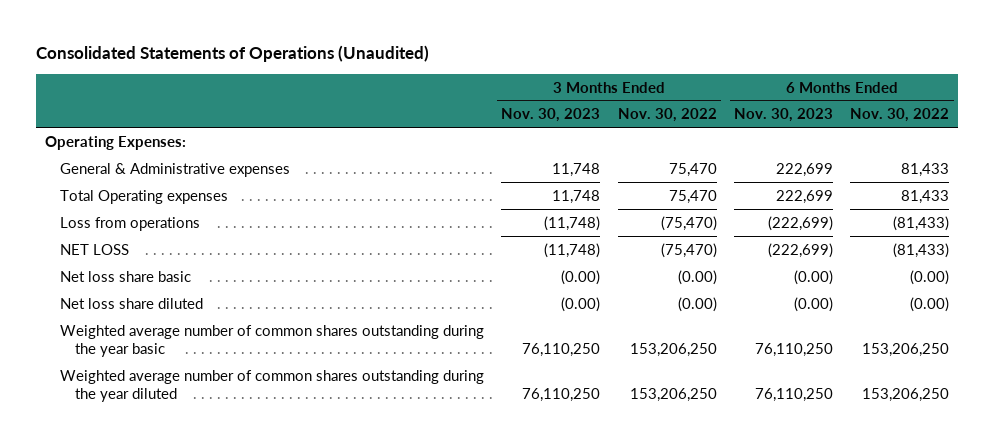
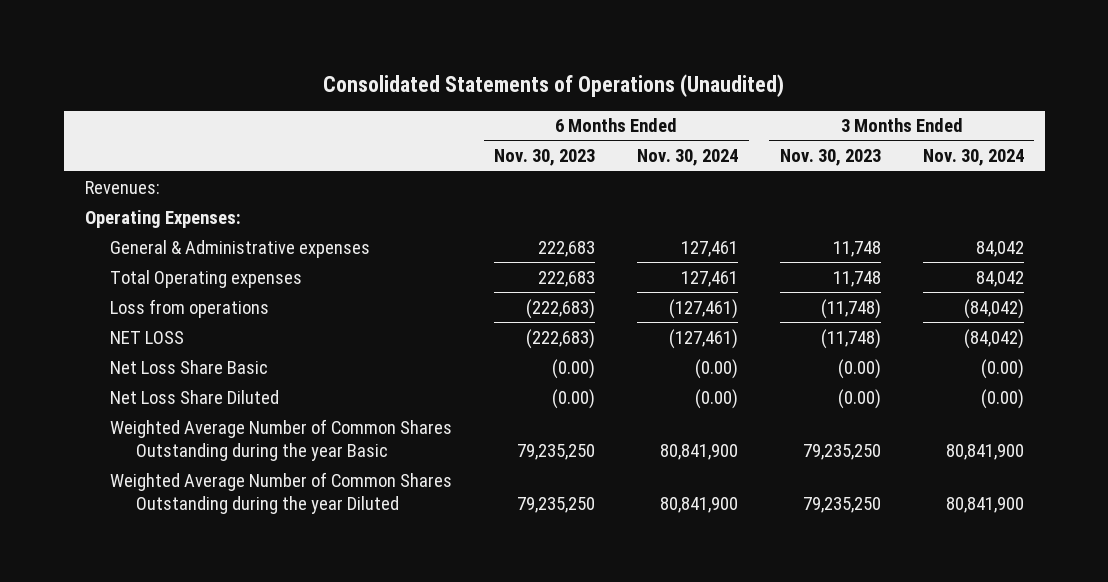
- | 3 Months Ended Nov. 30, 2023 | 3 Months Ended Nov. 30, 2022 | 6 Months Ended Nov. 30, 2023 | 6 Months Ended Nov. 30, 2022
+ | 6 Months Ended Nov. 30, 2023 | 6 Months Ended Nov. 30, 2024 | 3 Months Ended Nov. 30, 2023 | 3 Months Ended Nov. 30, 2024
+ Revenues:
- General & Administrative expenses | 11,748 | 75,470 | 222,699 | 81,433
- Total Operating expenses | 11,748 | 75,470 | 222,699 | 81,433
- Loss from operations | (11,748) | (75,470) | (222,699) | (81,433)
- NET LOSS | (11,748) | (75,470) | (222,699) | (81,433)
- Net loss share basic | (0.00) | (0.00) | (0.00) | (0.00)
- Net loss share diluted | (0.00) | (0.00) | (0.00) | (0.00)
- Weighted average number of common shares outstanding during the year basic | 76,110,250 | 153,206,250 | 76,110,250 | 153,206,250
- Weighted average number of common shares outstanding during the year diluted | 76,110,250 | 153,206,250 | 76,110,250 | 153,206,250
+ General & Administrative expenses | 222,683 | 127,461 | 11,748 | 84,042
+ Total Operating expenses | 222,683 | 127,461 | 11,748 | 84,042
+ Loss from operations | (222,683) | (127,461) | (11,748) | (84,042)
+ NET LOSS | (222,683) | (127,461) | (11,748) | (84,042)
+ Net Loss Share Basic | (0.00) | (0.00) | (0.00) | (0.00)
+ Net Loss Share Diluted | (0.00) | (0.00) | (0.00) | (0.00)
+ Weighted Average Number of Common Shares Outstanding during the year Basic | 79,235,250 | 80,841,900 | 79,235,250 | 80,841,900
+ Weighted Average Number of Common Shares Outstanding during the year Diluted | 79,235,250 | 80,841,900 | 79,235,250 | 80,841,900

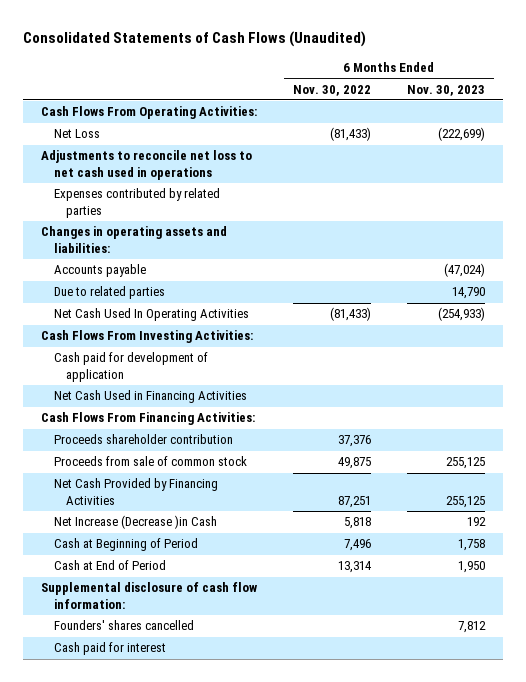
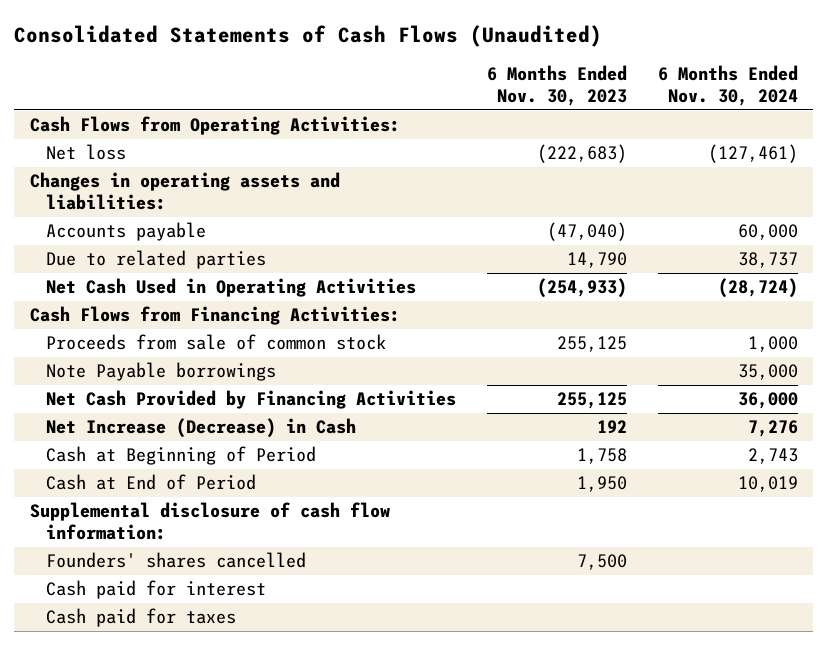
- | 6 Months Ended Nov. 30, 2022 | 6 Months Ended Nov. 30, 2023
+ | 6 Months Ended Nov. 30, 2023 | 6 Months Ended Nov. 30, 2024
- Cash Flows From Operating Activities:
- Net Loss | (81,433) | (222,699)
- Adjustments to reconcile net loss to net cash used in operations
- Expenses contributed by related parties
+ Cash Flows from Operating Activities:
+ Net loss | (222,683) | (127,461)
- Accounts payable | | (47,024)
+ Accounts payable | (47,040) | 60,000
- Net Cash Used In Operating Activities | (81,433) | (254,933)
- Cash Flows From Investing Activities:
- Cash paid for development of application
- Net Cash Used in Financing Activities
- Cash Flows From Financing Activities:
- Proceeds shareholder contribution | 37,376 |
+ Net Cash Used in Operating Activities | (254,933) | (28,724)
+ Cash Flows from Financing Activities:
+ Note Payable borrowings | | 35,000
- Net Increase (Decrease )in Cash | 5,818 | 192
+ Net Increase (Decrease) in Cash | 192 | 7,276
- Founders' shares cancelled | | 7,812
+ Founders' shares cancelled | 7,500 |
+ Cash paid for taxes

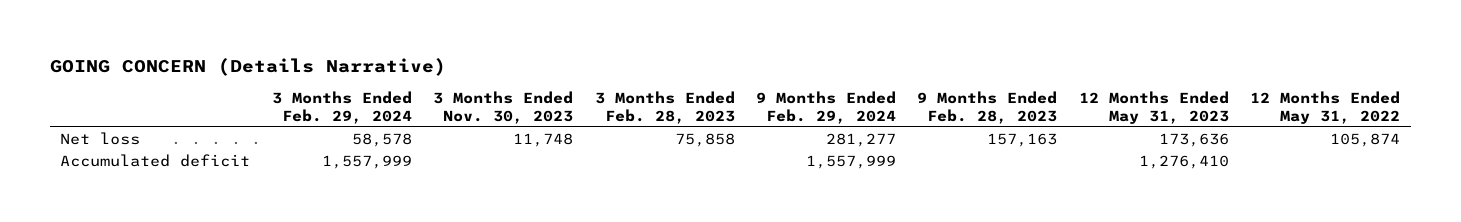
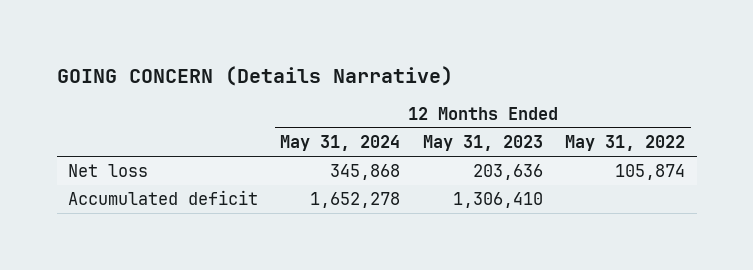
- | 3 Months Ended Feb. 29, 2024 | 3 Months Ended Nov. 30, 2023 | 3 Months Ended Feb. 28, 2023 | 9 Months Ended Feb. 29, 2024 | 9 Months Ended Feb. 28, 2023 | 12 Months Ended May 31, 2023 | 12 Months Ended May 31, 2022
+ | 12 Months Ended May 31, 2024 | 12 Months Ended May 31, 2023 | 12 Months Ended May 31, 2022
- Net loss | 58,578 | 11,748 | 75,858 | 281,277 | 157,163 | 173,636 | 105,874
- Accumulated deficit | 1,557,999 | | | 1,557,999 | | 1,276,410 |
+ Net loss | 345,868 | 203,636 | 105,874
+ Accumulated deficit | 1,652,278 | 1,306,410 |

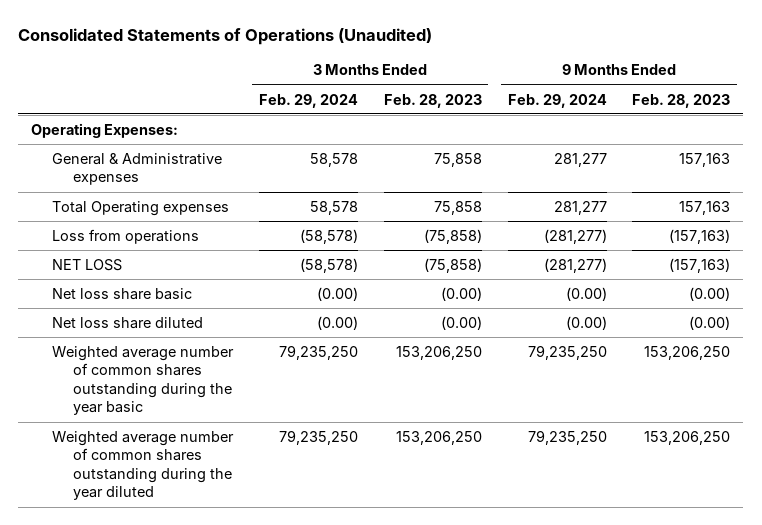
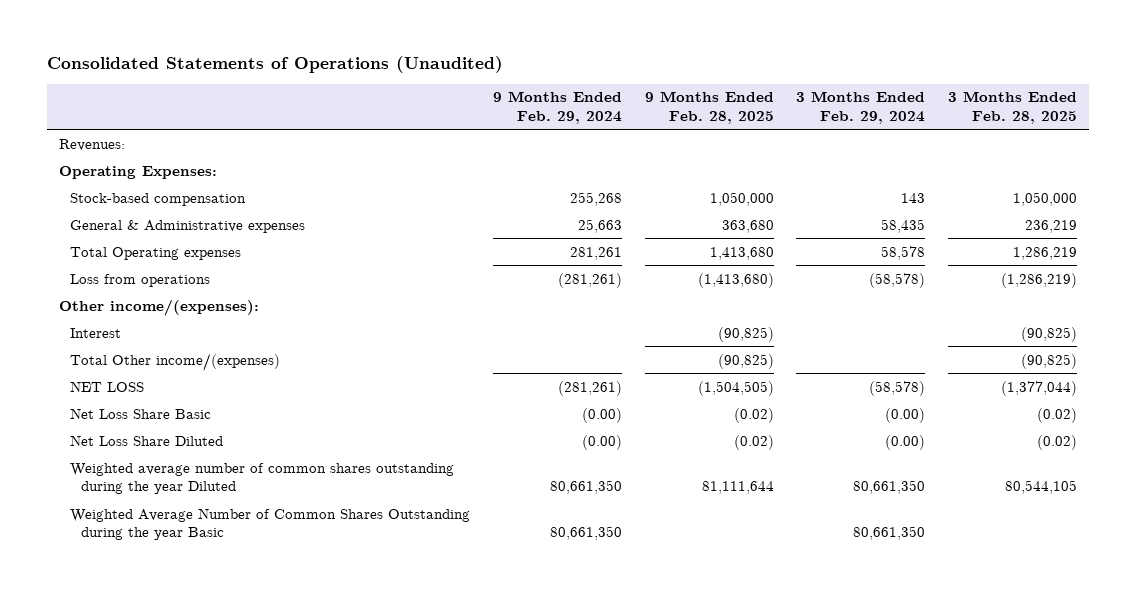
- | 3 Months Ended Feb. 29, 2024 | 3 Months Ended Feb. 28, 2023 | 9 Months Ended Feb. 29, 2024 | 9 Months Ended Feb. 28, 2023
+ | 9 Months Ended Feb. 29, 2024 | 9 Months Ended Feb. 28, 2025 | 3 Months Ended Feb. 29, 2024 | 3 Months Ended Feb. 28, 2025
+ Revenues:
- General & Administrative expenses | 58,578 | 75,858 | 281,277 | 157,163
- Total Operating expenses | 58,578 | 75,858 | 281,277 | 157,163
- Loss from operations | (58,578) | (75,858) | (281,277) | (157,163)
- NET LOSS | (58,578) | (75,858) | (281,277) | (157,163)
- Net loss share basic | (0.00) | (0.00) | (0.00) | (0.00)
- Net loss share diluted | (0.00) | (0.00) | (0.00) | (0.00)
- Weighted average number of common shares outstanding during the year basic | 79,235,250 | 153,206,250 | 79,235,250 | 153,206,250
- Weighted average number of common shares outstanding during the year diluted | 79,235,250 | 153,206,250 | 79,235,250 | 153,206,250
+ Stock-based compensation | 255,268 | 1,050,000 | 143 | 1,050,000
+ General & Administrative expenses | 25,663 | 363,680 | 58,435 | 236,219
+ Total Operating expenses | 281,261 | 1,413,680 | 58,578 | 1,286,219
+ Loss from operations | (281,261) | (1,413,680) | (58,578) | (1,286,219)
+ Other income/(expenses):
+ Interest | | (90,825) | | (90,825)
+ Total Other income/(expenses) | | (90,825) | | (90,825)
+ NET LOSS | (281,261) | (1,504,505) | (58,578) | (1,377,044)
+ Net Loss Share Basic | (0.00) | (0.02) | (0.00) | (0.02)
+ Net Loss Share Diluted | (0.00) | (0.02) | (0.00) | (0.02)
+ Weighted average number of common shares outstanding during the year Diluted | 80,661,350 | 81,111,644 | 80,661,350 | 80,544,105
+ Weighted Average Number of Common Shares Outstanding during the year Basic | 80,661,350 | | 80,661,350 |

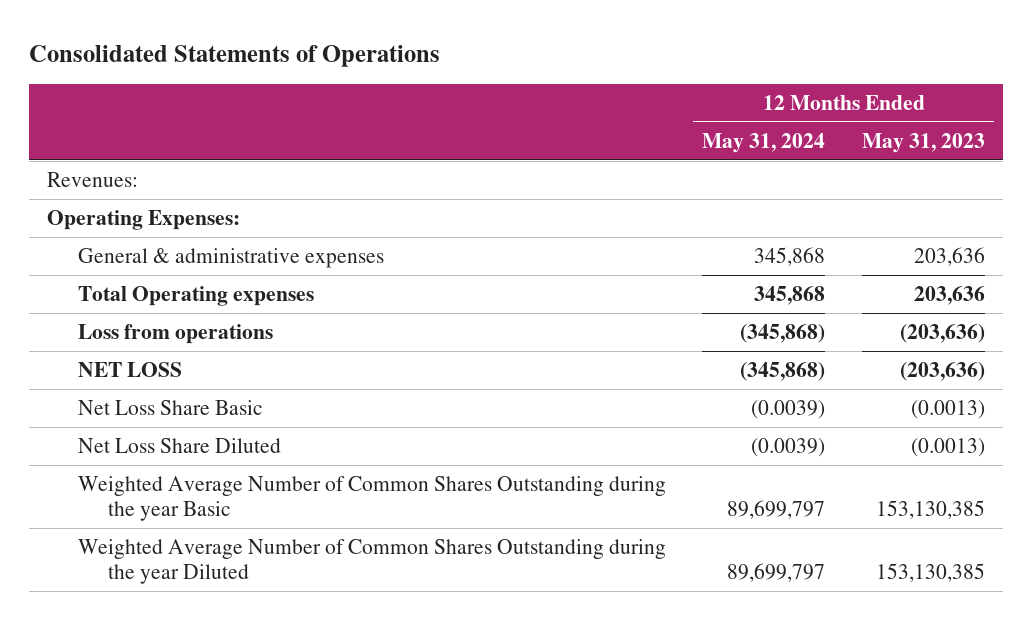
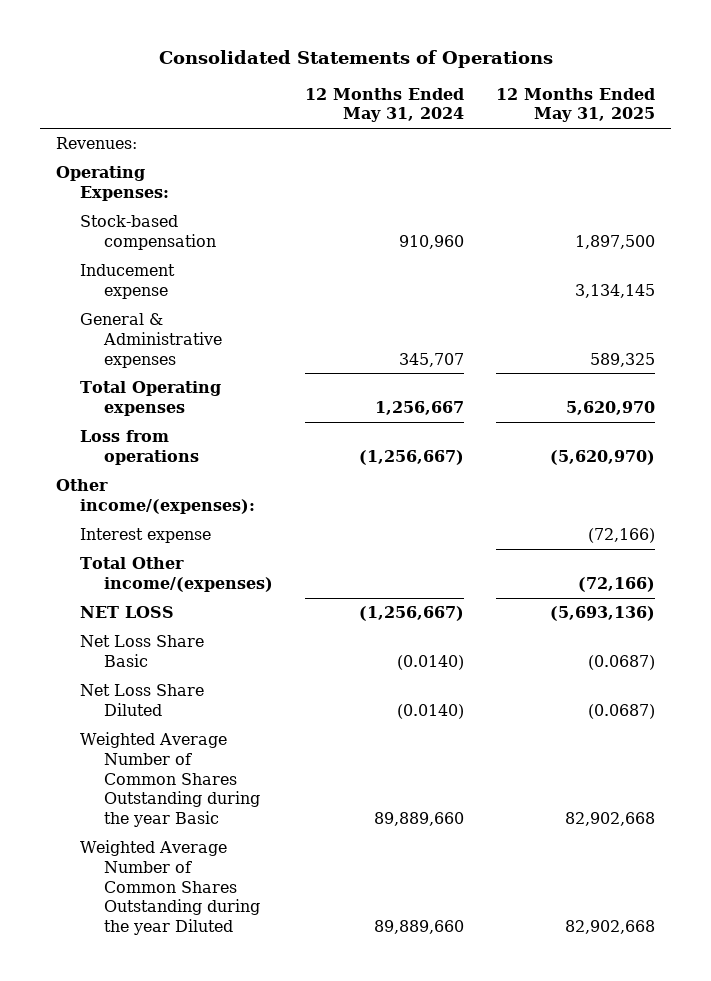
- | 12 Months Ended May 31, 2024 | 12 Months Ended May 31, 2023
+ | 12 Months Ended May 31, 2024 | 12 Months Ended May 31, 2025
- General & administrative expenses | 345,868 | 203,636
- Total Operating expenses | 345,868 | 203,636
- Loss from operations | (345,868) | (203,636)
- NET LOSS | (345,868) | (203,636)
- Net Loss Share Basic | (0.0039) | (0.0013)
- Net Loss Share Diluted | (0.0039) | (0.0013)
- Weighted Average Number of Common Shares Outstanding during the year Basic | 89,699,797 | 153,130,385
- Weighted Average Number of Common Shares Outstanding during the year Diluted | 89,699,797 | 153,130,385
+ Stock-based compensation | 910,960 | 1,897,500
+ Inducement expense | | 3,134,145
+ General & Administrative expenses | 345,707 | 589,325
+ Total Operating expenses | 1,256,667 | 5,620,970
+ Loss from operations | (1,256,667) | (5,620,970)
+ Other income/(expenses):
+ Interest expense | | (72,166)
+ Total Other income/(expenses) | | (72,166)
+ NET LOSS | (1,256,667) | (5,693,136)
+ Net Loss Share Basic | (0.0140) | (0.0687)
+ Net Loss Share Diluted | (0.0140) | (0.0687)
+ Weighted Average Number of Common Shares Outstanding during the year Basic | 89,889,660 | 82,902,668
+ Weighted Average Number of Common Shares Outstanding during the year Diluted | 89,889,660 | 82,902,668

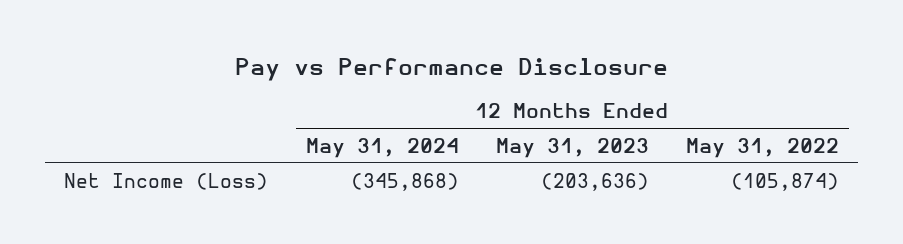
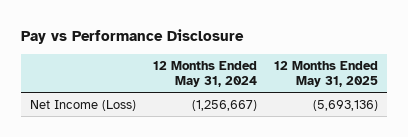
- | 12 Months Ended May 31, 2024 | 12 Months Ended May 31, 2023 | 12 Months Ended May 31, 2022
+ | 12 Months Ended May 31, 2024 | 12 Months Ended May 31, 2025
- Net Income (Loss) | (345,868) | (203,636) | (105,874)
+ Net Income (Loss) | (1,256,667) | (5,693,136)

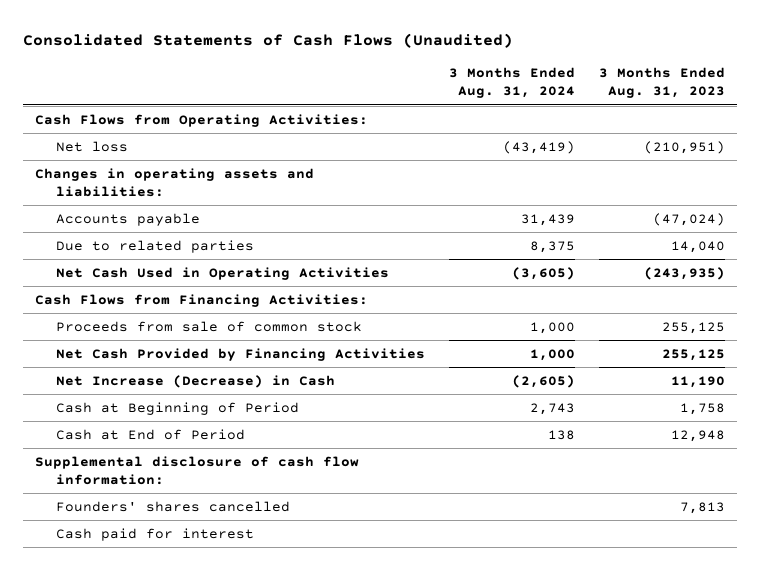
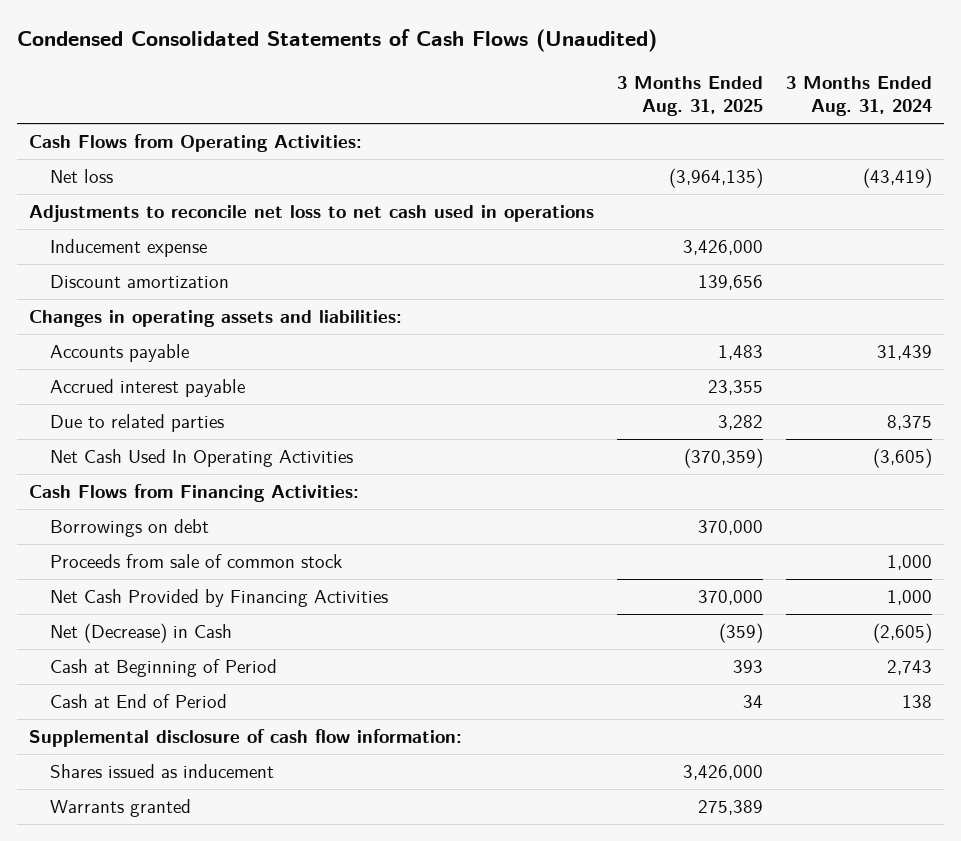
- Consolidated Statements of Cash Flows (Unaudited)
+ Condensed Consolidated Statements of Cash Flows (Unaudited)
- | 3 Months Ended Aug. 31, 2024 | 3 Months Ended Aug. 31, 2023
+ | 3 Months Ended Aug. 31, 2025 | 3 Months Ended Aug. 31, 2024
+ Adjustments to reconcile net loss to net cash used in operations
+ Inducement expense | 3,426,000 |
+ Discount amortization | 139,656 |
+ Accrued interest payable | 23,355 |
- Net Cash Used in Operating Activities | (3,605) | (243,935)
+ Net Cash Used In Operating Activities | (370,359) | (3,605)
+ Borrowings on debt | 370,000 |
- Net Increase (Decrease) in Cash | (2,605) | 11,190
+ Net (Decrease) in Cash | (359) | (2,605)
- Founders' shares cancelled | | 7,813
- Cash paid for interest
+ Shares issued as inducement | 3,426,000 |
+ Warrants granted | 275,389 |

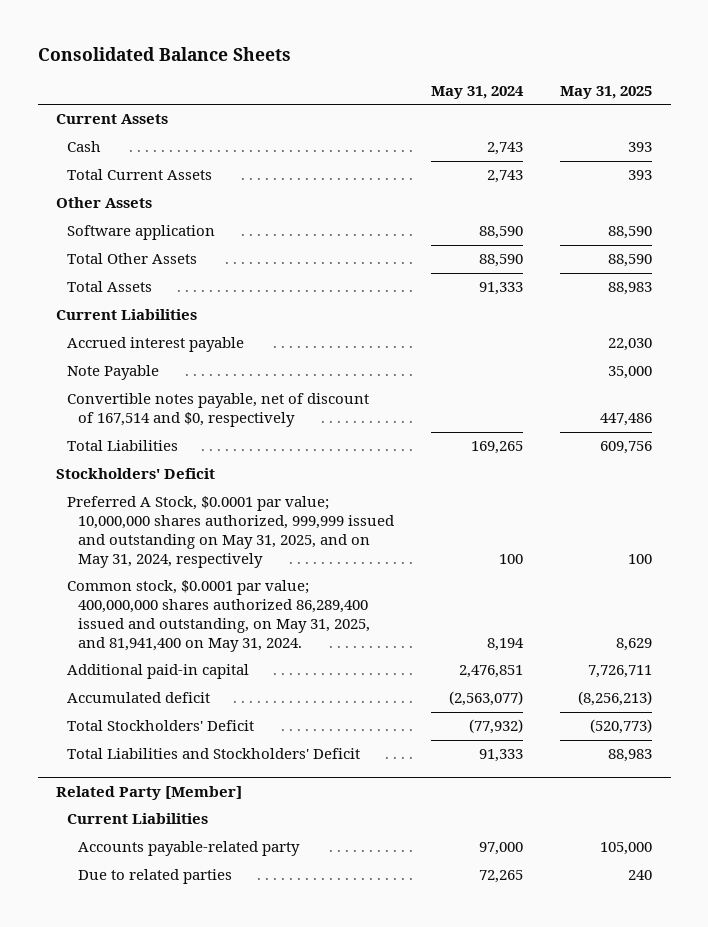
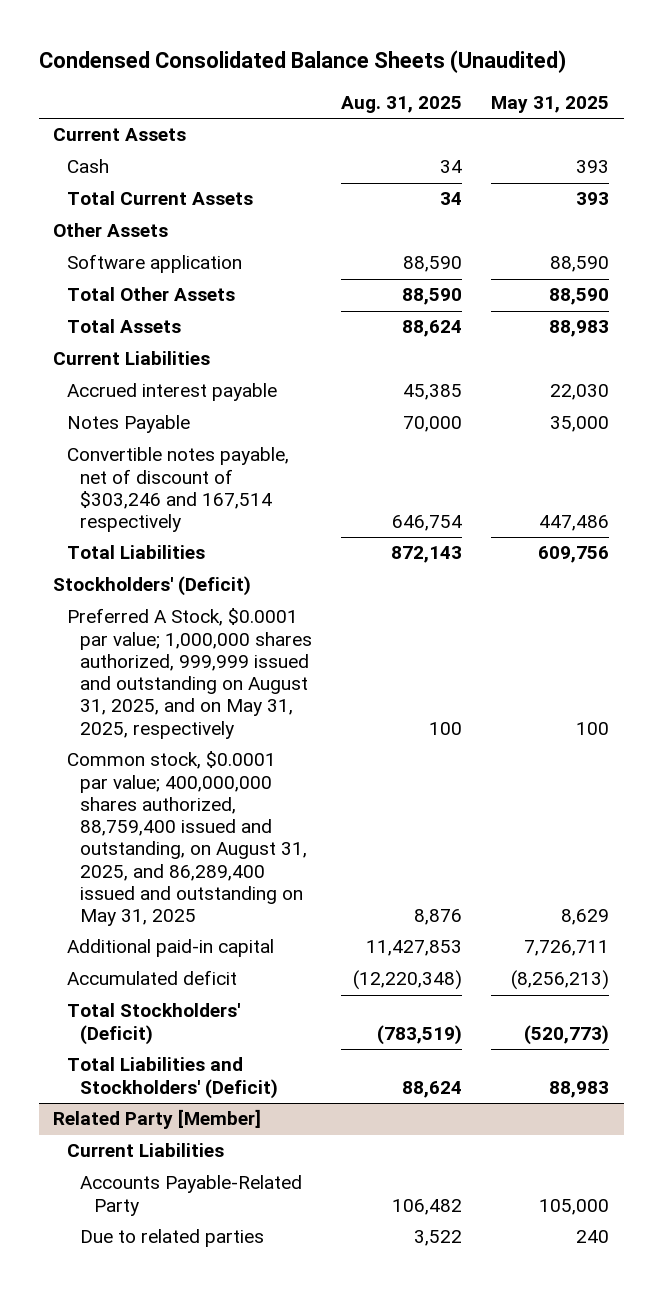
- Consolidated Balance Sheets
+ Condensed Consolidated Balance Sheets (Unaudited)
- | May 31, 2024 | May 31, 2025
+ | Aug. 31, 2025 | May 31, 2025
- Note Payable | | 35,000
- Convertible notes payable, net of discount of 167,514 and $0, respectively | | 447,486
+ Notes Payable | 70,000 | 35,000
+ Convertible notes payable, net of discount of $303,246 and 167,514 respectively | 646,754 | 447,486
- Stockholders' Deficit
- Preferred A Stock, $0.0001 par value; 10,000,000 shares authorized, 999,999 issued and outstanding on May 31, 2025, and on May 31, 2024, respectively | 100 | 100
- Common stock, $0.0001 par value; 400,000,000 shares authorized 86,289,400 issued and outstanding, on May 31, 2025, and 81,941,400 on May 31, 2024. | 8,194 | 8,629
+ Stockholders' (Deficit)
+ Preferred A Stock, $0.0001 par value; 1,000,000 shares authorized, 999,999 issued and outstanding on August 31, 2025, and on May 31, 2025, respectively | 100 | 100
+ Common stock, $0.0001 par value; 400,000,000 shares authorized, 88,759,400 issued and outstanding, on August 31, 2025, and 86,289,400 issued and outstanding on May 31, 2025 | 8,876 | 8,629
- Total Stockholders' Deficit | (77,932) | (520,773)
- Total Liabilities and Stockholders' Deficit | 91,333 | 88,983
+ Total Stockholders' (Deficit) | (783,519) | (520,773)
+ Total Liabilities and Stockholders' (Deficit) | 88,624 | 88,983
@ Related Party [Member]
- Accounts payable-related party | 97,000 | 105,000
+ Accounts Payable-Related Party | 106,482 | 105,000

